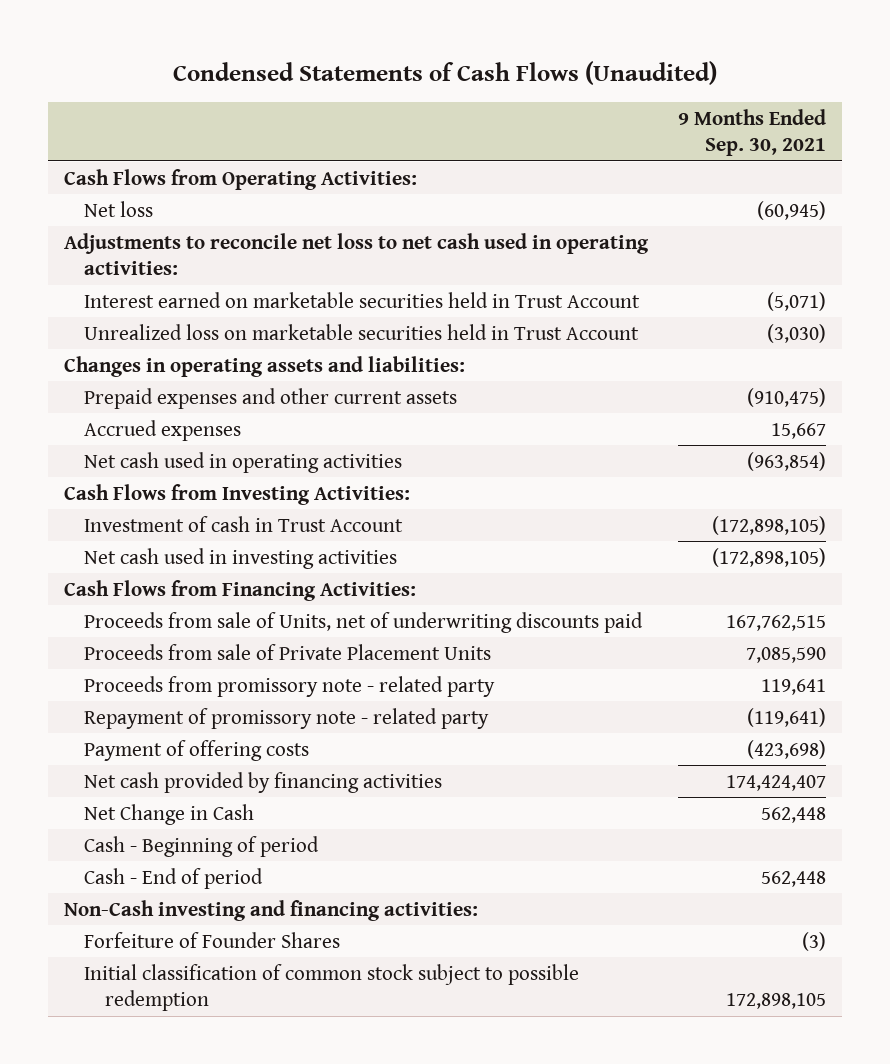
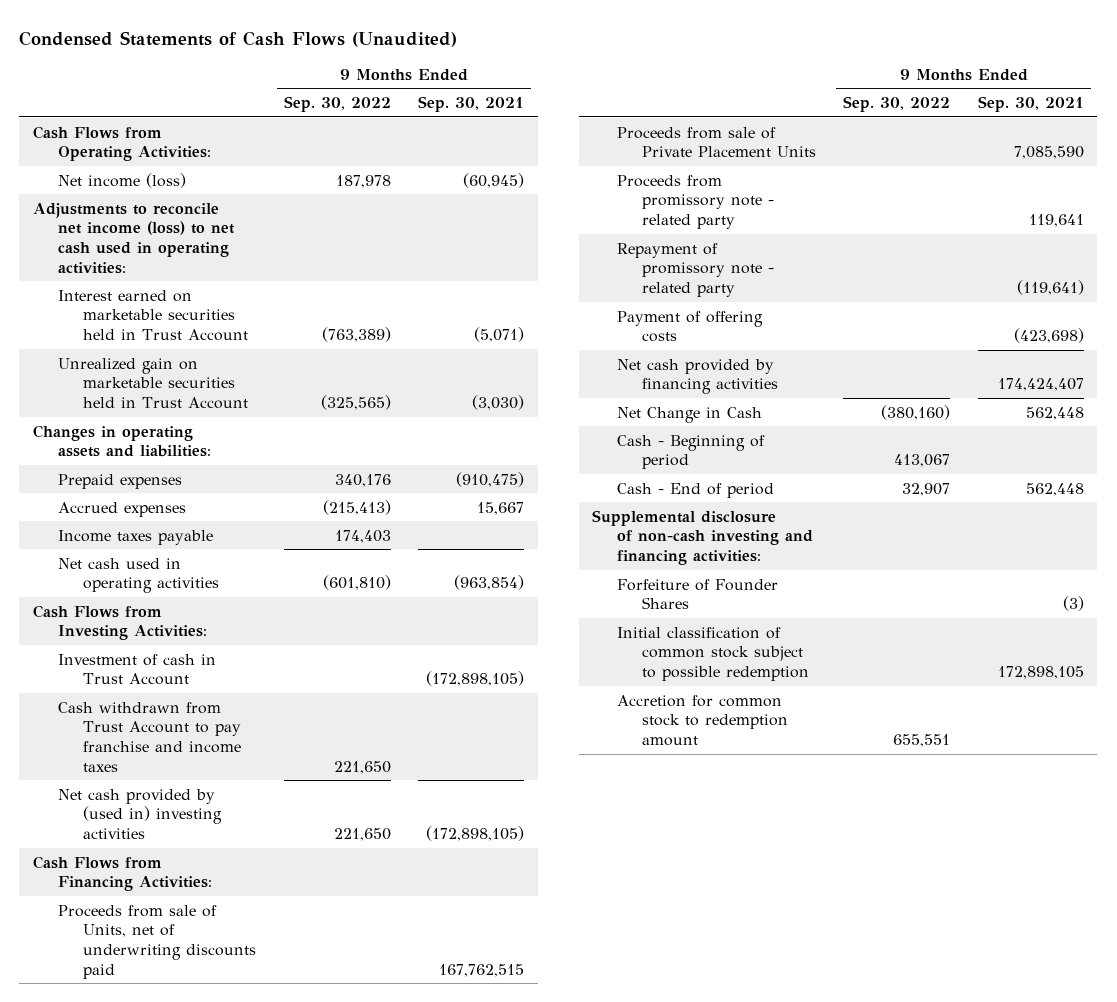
- | 9 Months Ended Sep. 30, 2021
+ | 9 Months Ended Sep. 30, 2022 | 9 Months Ended Sep. 30, 2021
- Net loss | (60,945)
- Adjustments to reconcile net loss to net cash used in operating activities:
+ Net income (loss) | 187,978 | (60,945)
+ Adjustments to reconcile net income (loss) to net cash used in operating activities:
- Unrealized loss on marketable securities held in Trust Account | (3,030)
+ Unrealized gain on marketable securities held in Trust Account | (325,565) | (3,030)
- Prepaid expenses and other current assets | (910,475)
+ Prepaid expenses | 340,176 | (910,475)
+ Income taxes payable | 174,403 |
- Net cash used in investing activities | (172,898,105)
+ Cash withdrawn from Trust Account to pay franchise and income taxes | 221,650 |
+ Net cash provided by (used in) investing activities | 221,650 | (172,898,105)
- Non-Cash investing and financing activities:
+ Supplemental disclosure of non-cash investing and financing activities:
+ Accretion for common stock to redemption amount | 655,551 |

